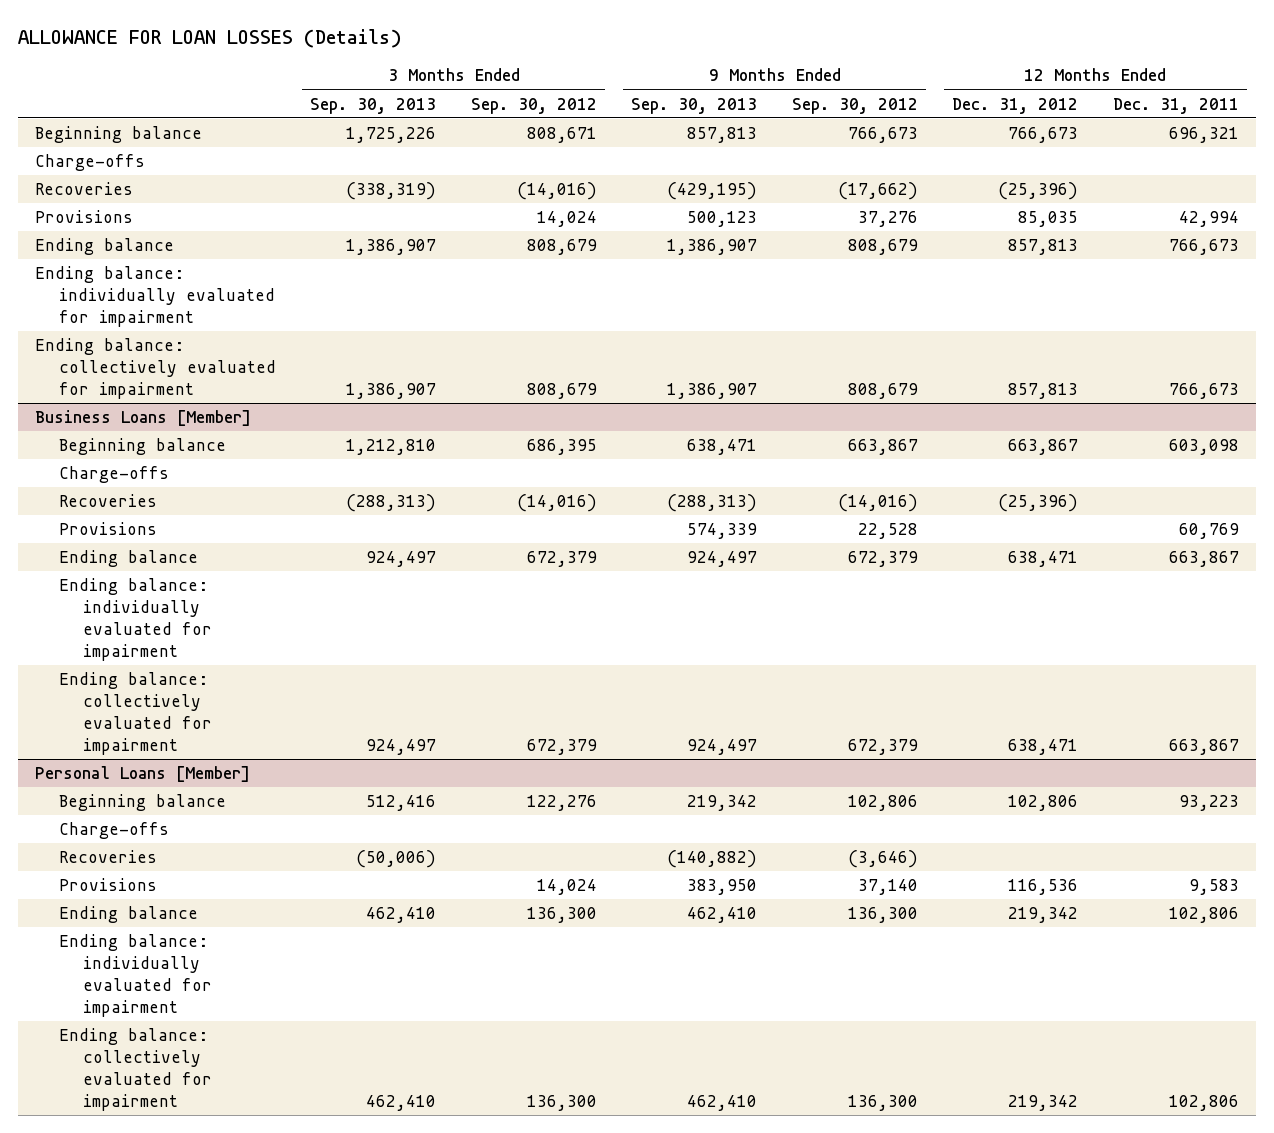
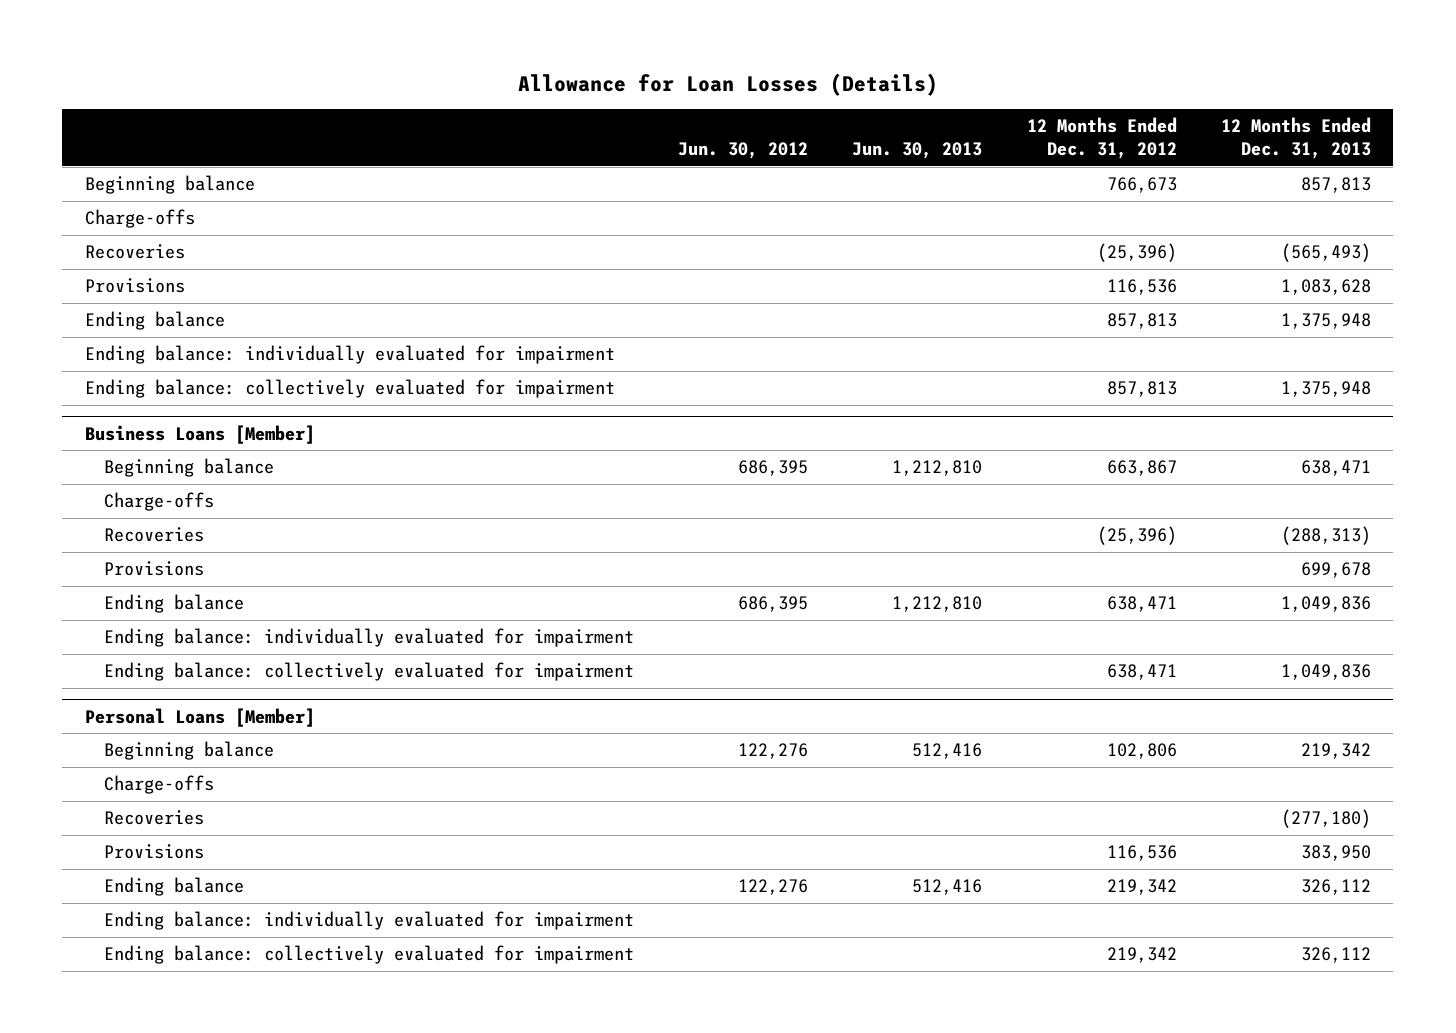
- ALLOWANCE FOR LOAN LOSSES (Details)
+ Allowance for Loan Losses (Details)
- | 3 Months Ended Sep. 30, 2013 | 3 Months Ended Sep. 30, 2012 | 9 Months Ended Sep. 30, 2013 | 9 Months Ended Sep. 30, 2012 | 12 Months Ended Dec. 31, 2012 | 12 Months Ended Dec. 31, 2011
+ | Jun. 30, 2012 | Jun. 30, 2013 | 12 Months Ended Dec. 31, 2012 | 12 Months Ended Dec. 31, 2013
- Provisions | | 14,024 | 500,123 | 37,276 | 85,035 | 42,994
+ Provisions | | | 116,536 | 1,083,628

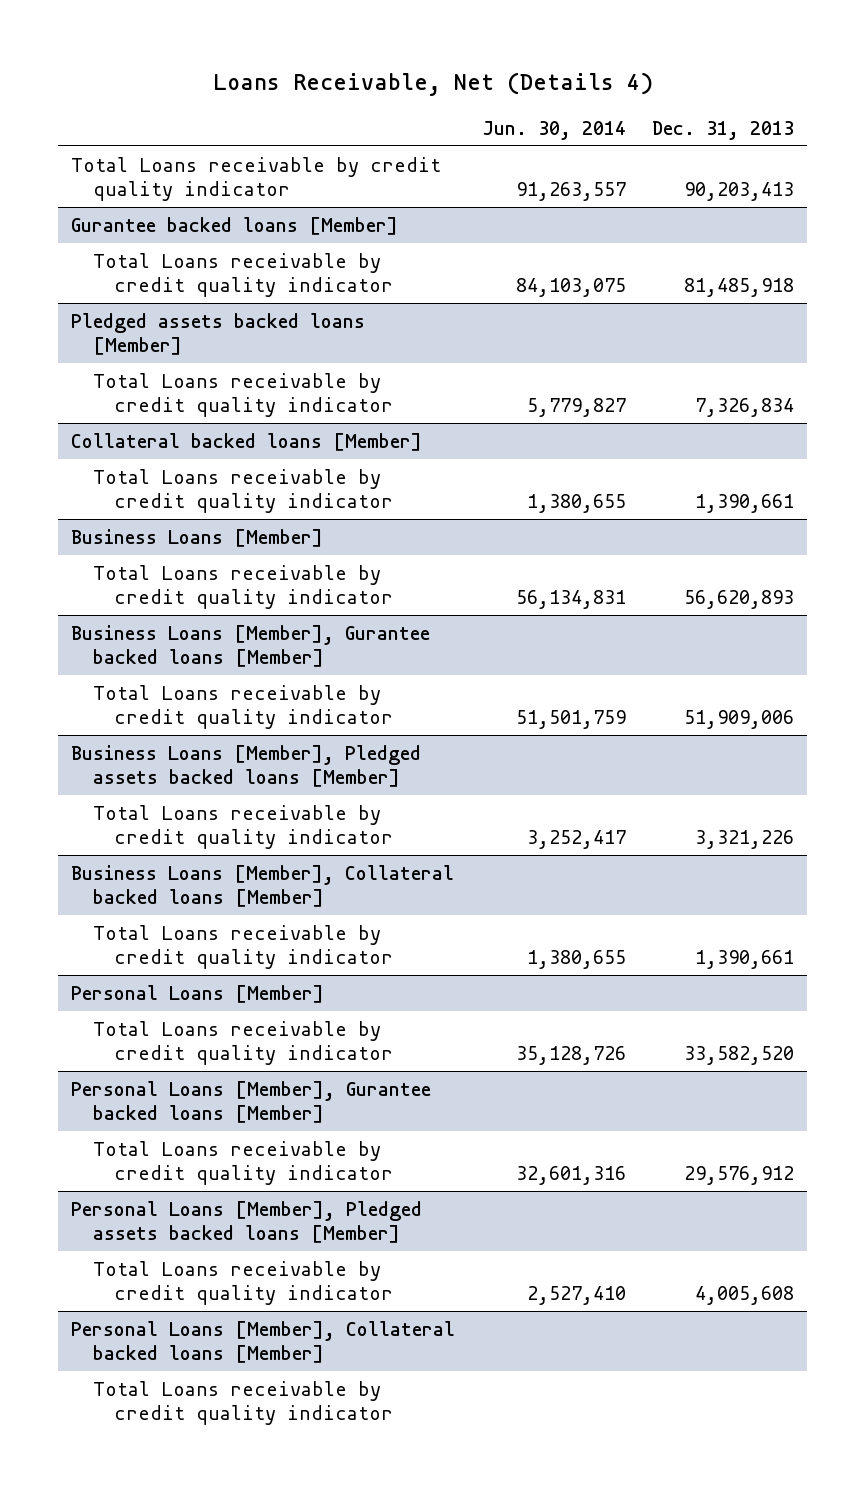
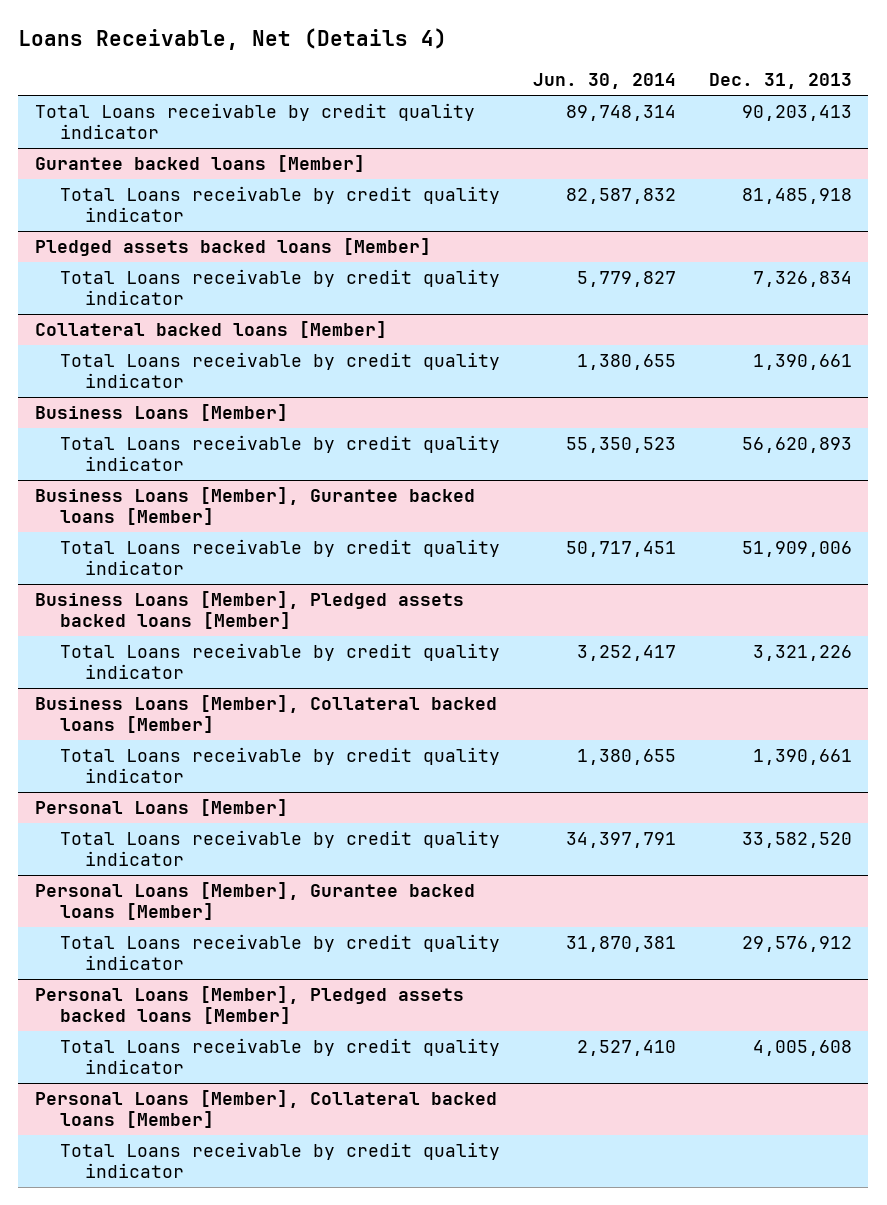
- Total Loans receivable by credit quality indicator | 91,263,557 | 90,203,413
+ Total Loans receivable by credit quality indicator | 89,748,314 | 90,203,413
@ Gurantee backed loans [Member]
- Total Loans receivable by credit quality indicator | 84,103,075 | 81,485,918
+ Total Loans receivable by credit quality indicator | 82,587,832 | 81,485,918
@ Business Loans [Member]
- Total Loans receivable by credit quality indicator | 56,134,831 | 56,620,893
+ Total Loans receivable by credit quality indicator | 55,350,523 | 56,620,893
@ Business Loans [Member], Gurantee backed loans [Member]
- Total Loans receivable by credit quality indicator | 51,501,759 | 51,909,006
+ Total Loans receivable by credit quality indicator | 50,717,451 | 51,909,006
@ Personal Loans [Member]
- Total Loans receivable by credit quality indicator | 35,128,726 | 33,582,520
+ Total Loans receivable by credit quality indicator | 34,397,791 | 33,582,520
@ Personal Loans [Member], Gurantee backed loans [Member]
- Total Loans receivable by credit quality indicator | 32,601,316 | 29,576,912
+ Total Loans receivable by credit quality indicator | 31,870,381 | 29,576,912

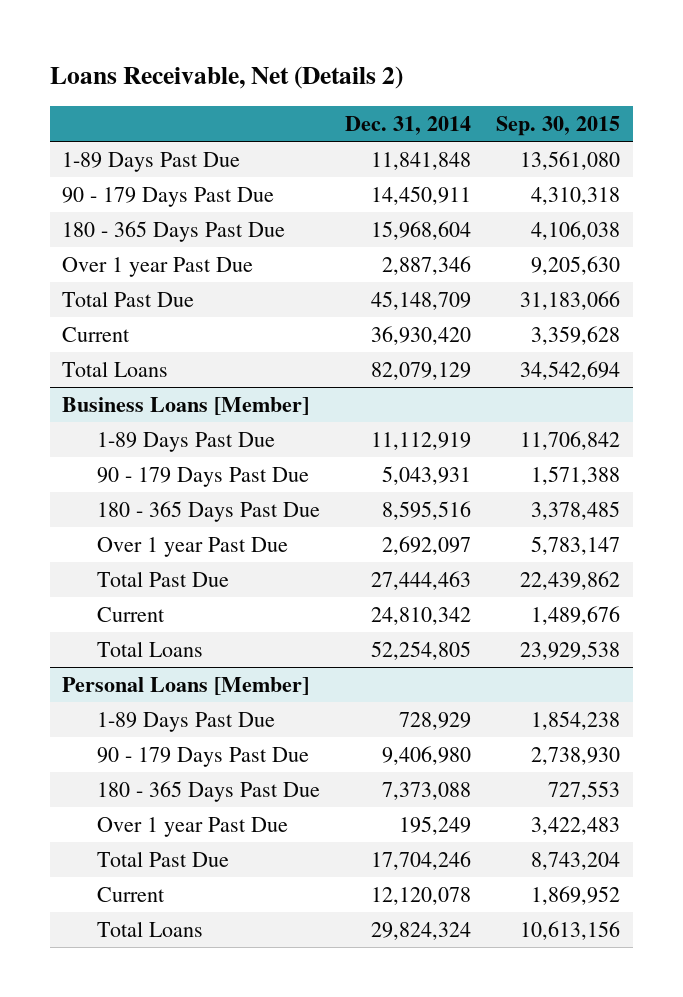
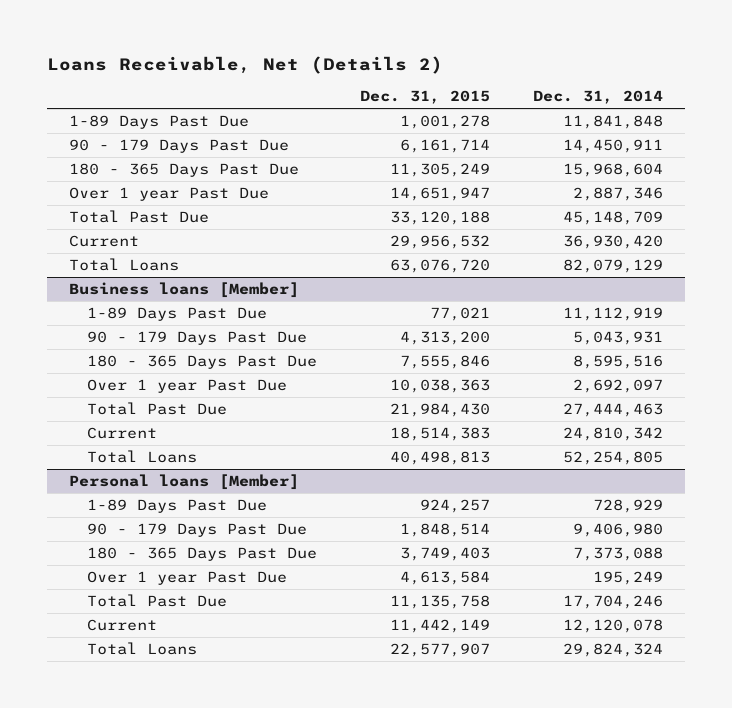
- | Dec. 31, 2014 | Sep. 30, 2015
+ | Dec. 31, 2015 | Dec. 31, 2014
- Business Loans [Member]
+ Business loans [Member]
- Personal Loans [Member]
+ Personal loans [Member]

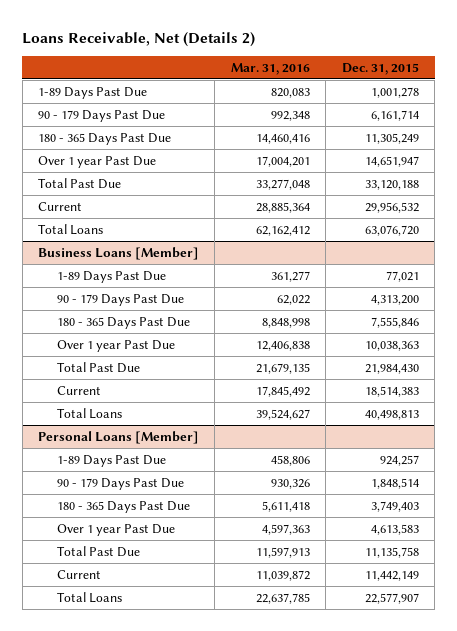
- | Dec. 31, 2015 | Dec. 31, 2014
+ | Mar. 31, 2016 | Dec. 31, 2015
- Business loans [Member]
+ Business Loans [Member]
- Personal loans [Member]
+ Personal Loans [Member]
- Over 1 year Past Due | 4,613,584 | 195,249
+ Over 1 year Past Due | 4,597,363 | 4,613,583

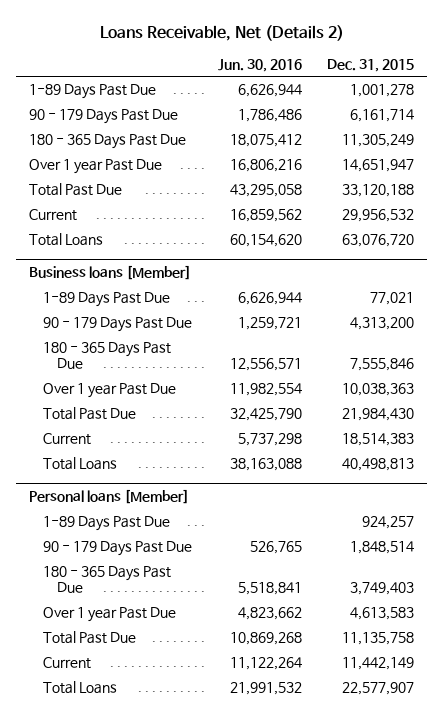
- | Mar. 31, 2016 | Dec. 31, 2015
+ | Jun. 30, 2016 | Dec. 31, 2015
- Business Loans [Member]
+ Business loans [Member]
- Personal Loans [Member]
+ Personal loans [Member]

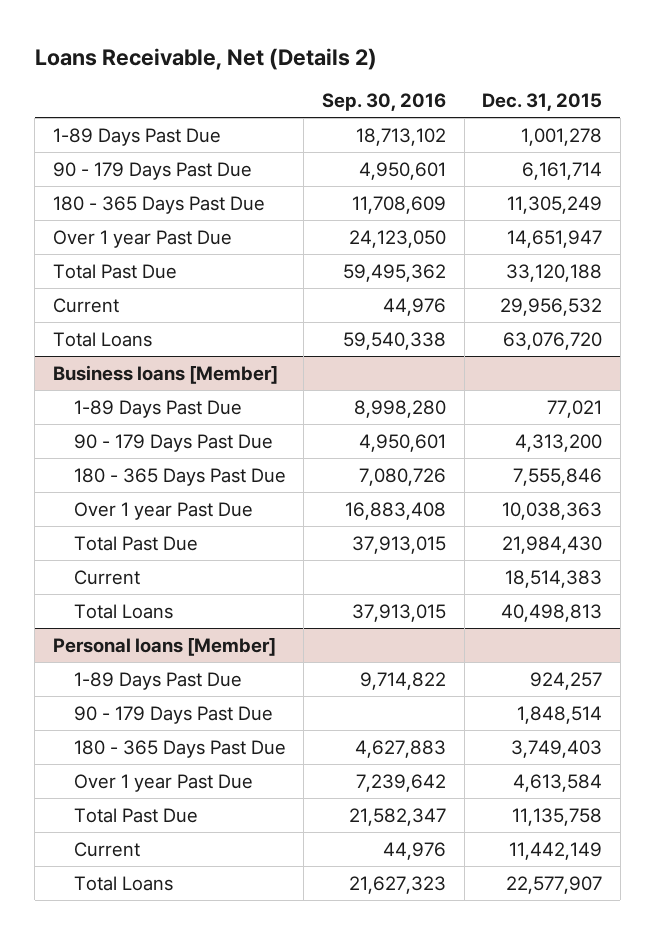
- | Jun. 30, 2016 | Dec. 31, 2015
+ | Sep. 30, 2016 | Dec. 31, 2015
@ Personal loans [Member]
- Over 1 year Past Due | 4,823,662 | 4,613,583
+ Over 1 year Past Due | 7,239,642 | 4,613,584

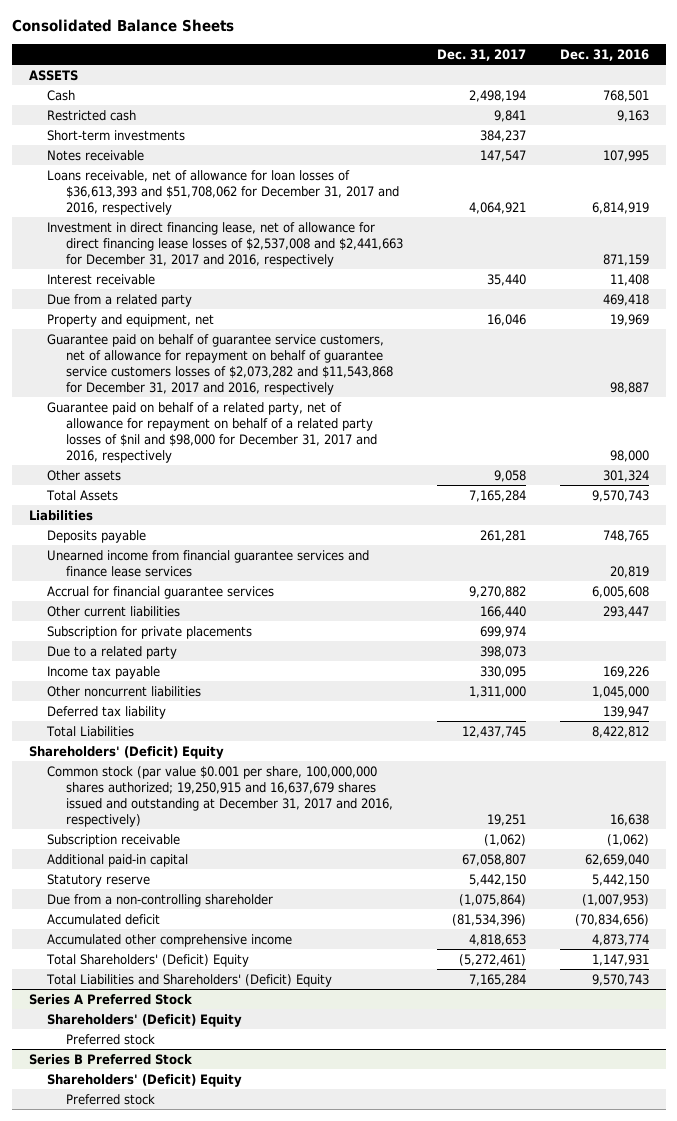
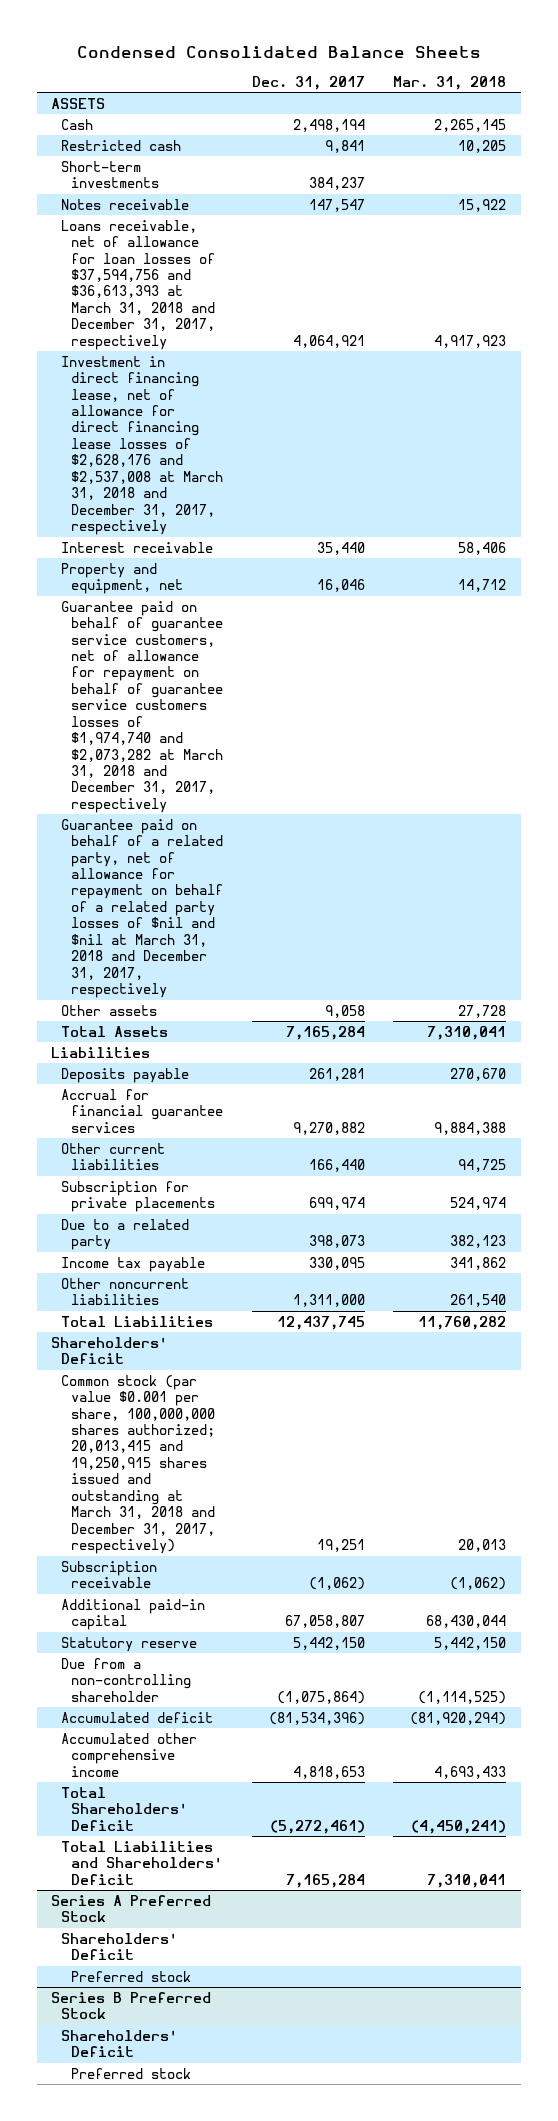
- Consolidated Balance Sheets
+ Condensed Consolidated Balance Sheets
- | Dec. 31, 2017 | Dec. 31, 2016
+ | Dec. 31, 2017 | Mar. 31, 2018
- Loans receivable, net of allowance for loan losses of $36,613,393 and $51,708,062 for December 31, 2017 and 2016, respectively | 4,064,921 | 6,814,919
- Investment in direct financing lease, net of allowance for direct financing lease losses of $2,537,008 and $2,441,663 for December 31, 2017 and 2016, respectively | | 871,159
+ Loans receivable, net of allowance for loan losses of $37,594,756 and $36,613,393 at March 31, 2018 and December 31, 2017, respectively | 4,064,921 | 4,917,923
+ Investment in direct financing lease, net of allowance for direct financing lease losses of $2,628,176 and $2,537,008 at March 31, 2018 and December 31, 2017, respectively
- Due from a related party | | 469,418
- Guarantee paid on behalf of guarantee service customers, net of allowance for repayment on behalf of guarantee service customers losses of $2,073,282 and $11,543,868 for December 31, 2017 and 2016, respectively | | 98,887
- Guarantee paid on behalf of a related party, net of allowance for repayment on behalf of a related party losses of $nil and $98,000 for December 31, 2017 and 2016, respectively | | 98,000
+ Guarantee paid on behalf of guarantee service customers, net of allowance for repayment on behalf of guarantee service customers losses of $1,974,740 and $2,073,282 at March 31, 2018 and December 31, 2017, respectively
+ Guarantee paid on behalf of a related party, net of allowance for repayment on behalf of a related party losses of $nil and $nil at March 31, 2018 and December 31, 2017, respectively
- Unearned income from financial guarantee services and finance lease services | | 20,819
- Deferred tax liability | | 139,947
- Shareholders' (Deficit) Equity
- Common stock (par value $0.001 per share, 100,000,000 shares authorized; 19,250,915 and 16,637,679 shares issued and outstanding at December 31, 2017 and 2016, respectively) | 19,251 | 16,638
+ Shareholders' Deficit
+ Common stock (par value $0.001 per share, 100,000,000 shares authorized; 20,013,415 and 19,250,915 shares issued and outstanding at March 31, 2018 and December 31, 2017, respectively) | 19,251 | 20,013
- Total Shareholders' (Deficit) Equity | (5,272,461) | 1,147,931
- Total Liabilities and Shareholders' (Deficit) Equity | 7,165,284 | 9,570,743
+ Total Shareholders' Deficit | (5,272,461) | (4,450,241)
+ Total Liabilities and Shareholders' Deficit | 7,165,284 | 7,310,041
@ Series A Preferred Stock
- Shareholders' (Deficit) Equity
+ Shareholders' Deficit
@ Series B Preferred Stock
- Shareholders' (Deficit) Equity
+ Shareholders' Deficit

